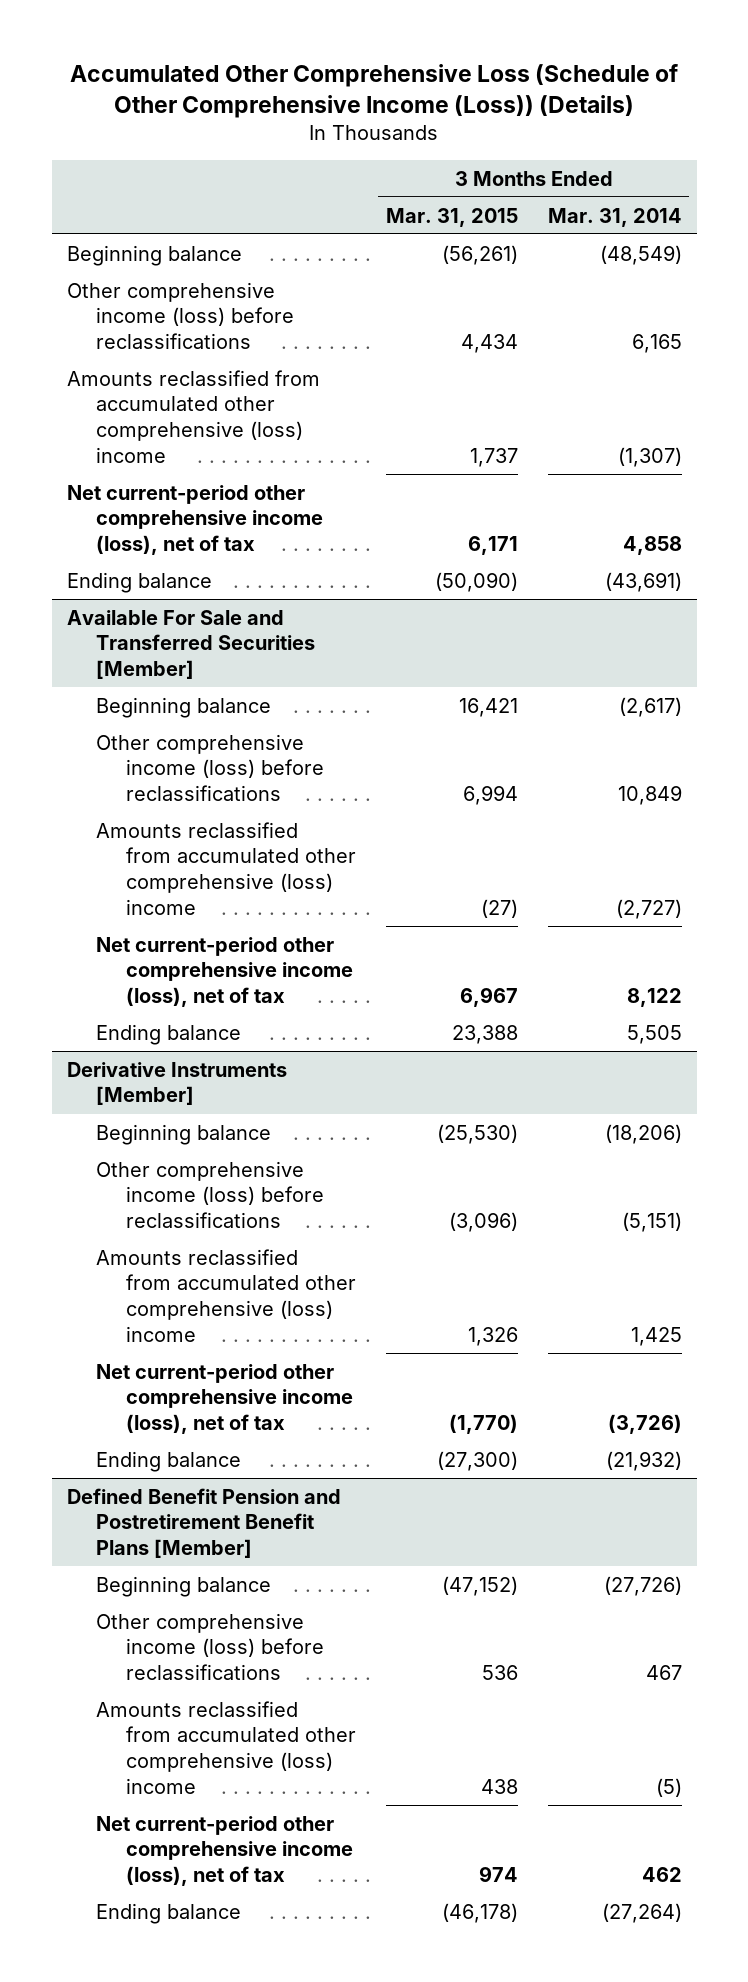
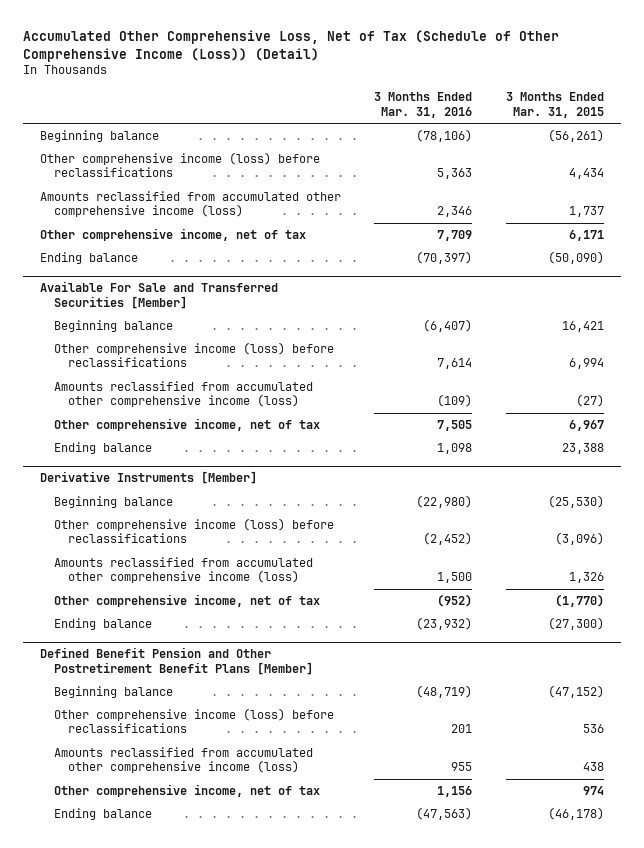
- Accumulated Other Comprehensive Loss (Schedule of Other Comprehensive Income (Loss)) (Details)
+ Accumulated Other Comprehensive Loss, Net of Tax (Schedule of Other Comprehensive Income (Loss)) (Detail)
- | 3 Months Ended Mar. 31, 2015 | 3 Months Ended Mar. 31, 2014
+ | 3 Months Ended Mar. 31, 2016 | 3 Months Ended Mar. 31, 2015
- Amounts reclassified from accumulated other comprehensive (loss) income | 1,737 | (1,307)
- Net current-period other comprehensive income (loss), net of tax | 6,171 | 4,858
+ Amounts reclassified from accumulated other comprehensive income (loss) | 2,346 | 1,737
+ Other comprehensive income, net of tax | 7,709 | 6,171
@ Available For Sale and Transferred Securities [Member]
- Amounts reclassified from accumulated other comprehensive (loss) income | (27) | (2,727)
- Net current-period other comprehensive income (loss), net of tax | 6,967 | 8,122
+ Amounts reclassified from accumulated other comprehensive income (loss) | (109) | (27)
+ Other comprehensive income, net of tax | 7,505 | 6,967
@ Derivative Instruments [Member]
- Amounts reclassified from accumulated other comprehensive (loss) income | 1,326 | 1,425
- Net current-period other comprehensive income (loss), net of tax | (1,770) | (3,726)
+ Amounts reclassified from accumulated other comprehensive income (loss) | 1,500 | 1,326
+ Other comprehensive income, net of tax | (952) | (1,770)
- Defined Benefit Pension and Postretirement Benefit Plans [Member]
+ Defined Benefit Pension and Other Postretirement Benefit Plans [Member]
- Amounts reclassified from accumulated other comprehensive (loss) income | 438 | (5)
- Net current-period other comprehensive income (loss), net of tax | 974 | 462
+ Amounts reclassified from accumulated other comprehensive income (loss) | 955 | 438
+ Other comprehensive income, net of tax | 1,156 | 974

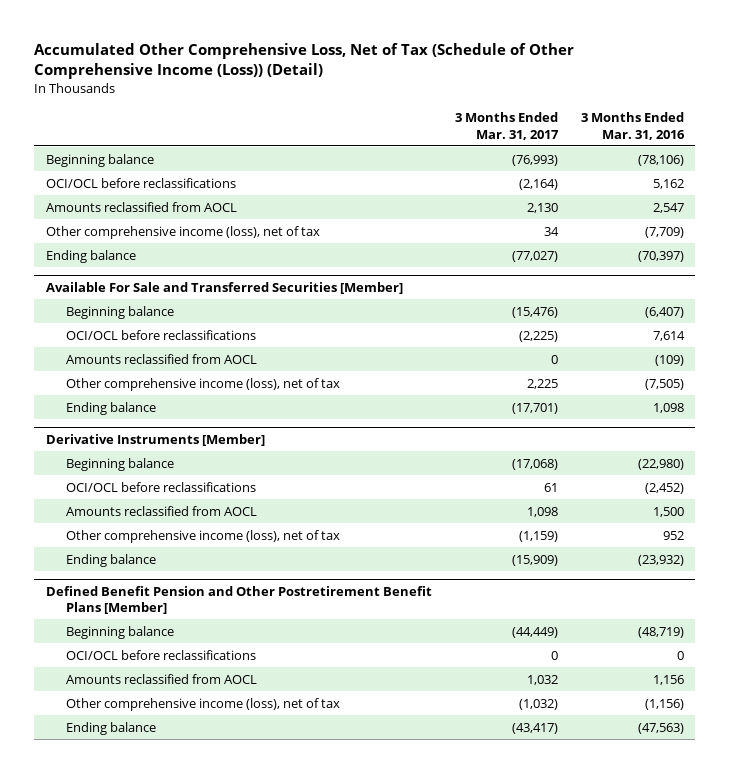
- | 3 Months Ended Mar. 31, 2016 | 3 Months Ended Mar. 31, 2015
+ | 3 Months Ended Mar. 31, 2017 | 3 Months Ended Mar. 31, 2016
- Other comprehensive income (loss) before reclassifications | 5,363 | 4,434
- Amounts reclassified from accumulated other comprehensive income (loss) | 2,346 | 1,737
- Other comprehensive income, net of tax | 7,709 | 6,171
+ OCI/OCL before reclassifications | (2,164) | 5,162
+ Amounts reclassified from AOCL | 2,130 | 2,547
+ Other comprehensive income (loss), net of tax | 34 | (7,709)
@ Available For Sale and Transferred Securities [Member]
- Other comprehensive income (loss) before reclassifications | 7,614 | 6,994
- Amounts reclassified from accumulated other comprehensive income (loss) | (109) | (27)
- Other comprehensive income, net of tax | 7,505 | 6,967
+ OCI/OCL before reclassifications | (2,225) | 7,614
+ Amounts reclassified from AOCL | 0 | (109)
+ Other comprehensive income (loss), net of tax | 2,225 | (7,505)
@ Derivative Instruments [Member]
- Other comprehensive income (loss) before reclassifications | (2,452) | (3,096)
- Amounts reclassified from accumulated other comprehensive income (loss) | 1,500 | 1,326
- Other comprehensive income, net of tax | (952) | (1,770)
+ OCI/OCL before reclassifications | 61 | (2,452)
+ Amounts reclassified from AOCL | 1,098 | 1,500
+ Other comprehensive income (loss), net of tax | (1,159) | 952
@ Defined Benefit Pension and Other Postretirement Benefit Plans [Member]
- Other comprehensive income (loss) before reclassifications | 201 | 536
- Amounts reclassified from accumulated other comprehensive income (loss) | 955 | 438
- Other comprehensive income, net of tax | 1,156 | 974
+ OCI/OCL before reclassifications | 0 | 0
+ Amounts reclassified from AOCL | 1,032 | 1,156
+ Other comprehensive income (loss), net of tax | (1,032) | (1,156)

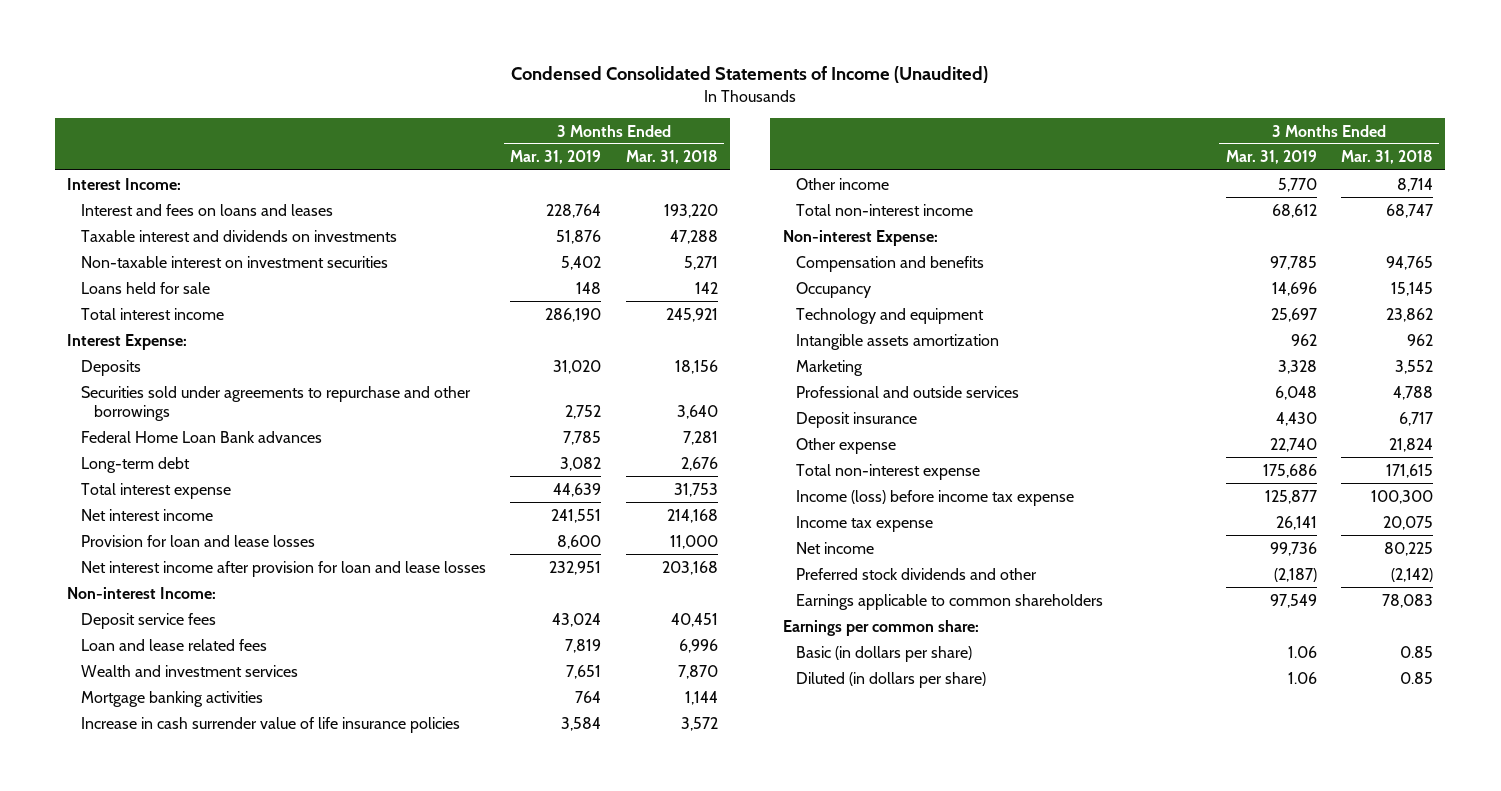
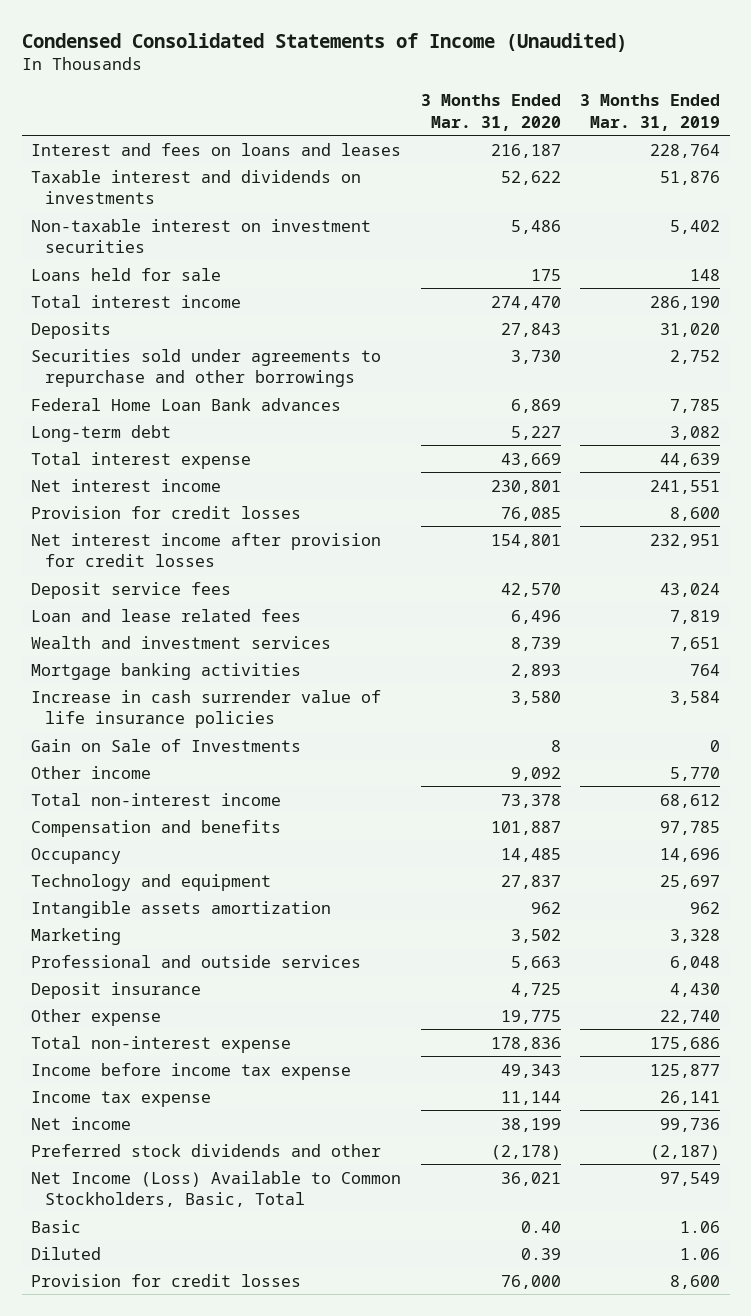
- | 3 Months Ended Mar. 31, 2019 | 3 Months Ended Mar. 31, 2018
+ | 3 Months Ended Mar. 31, 2020 | 3 Months Ended Mar. 31, 2019
- Interest Income:
- Interest Expense:
- Provision for loan and lease losses | 8,600 | 11,000
- Net interest income after provision for loan and lease losses | 232,951 | 203,168
- Non-interest Income:
+ Provision for credit losses | 76,085 | 8,600
+ Net interest income after provision for credit losses | 154,801 | 232,951
+ Gain on Sale of Investments | 8 | 0
- Non-interest Expense:
- Income (loss) before income tax expense | 125,877 | 100,300
+ Income before income tax expense | 49,343 | 125,877
- Earnings applicable to common shareholders | 97,549 | 78,083
- Earnings per common share:
- Basic (in dollars per share) | 1.06 | 0.85
- Diluted (in dollars per share) | 1.06 | 0.85
+ Net Income (Loss) Available to Common Stockholders, Basic, Total | 36,021 | 97,549
+ Basic | 0.40 | 1.06
+ Diluted | 0.39 | 1.06
+ Provision for credit losses | 76,000 | 8,600

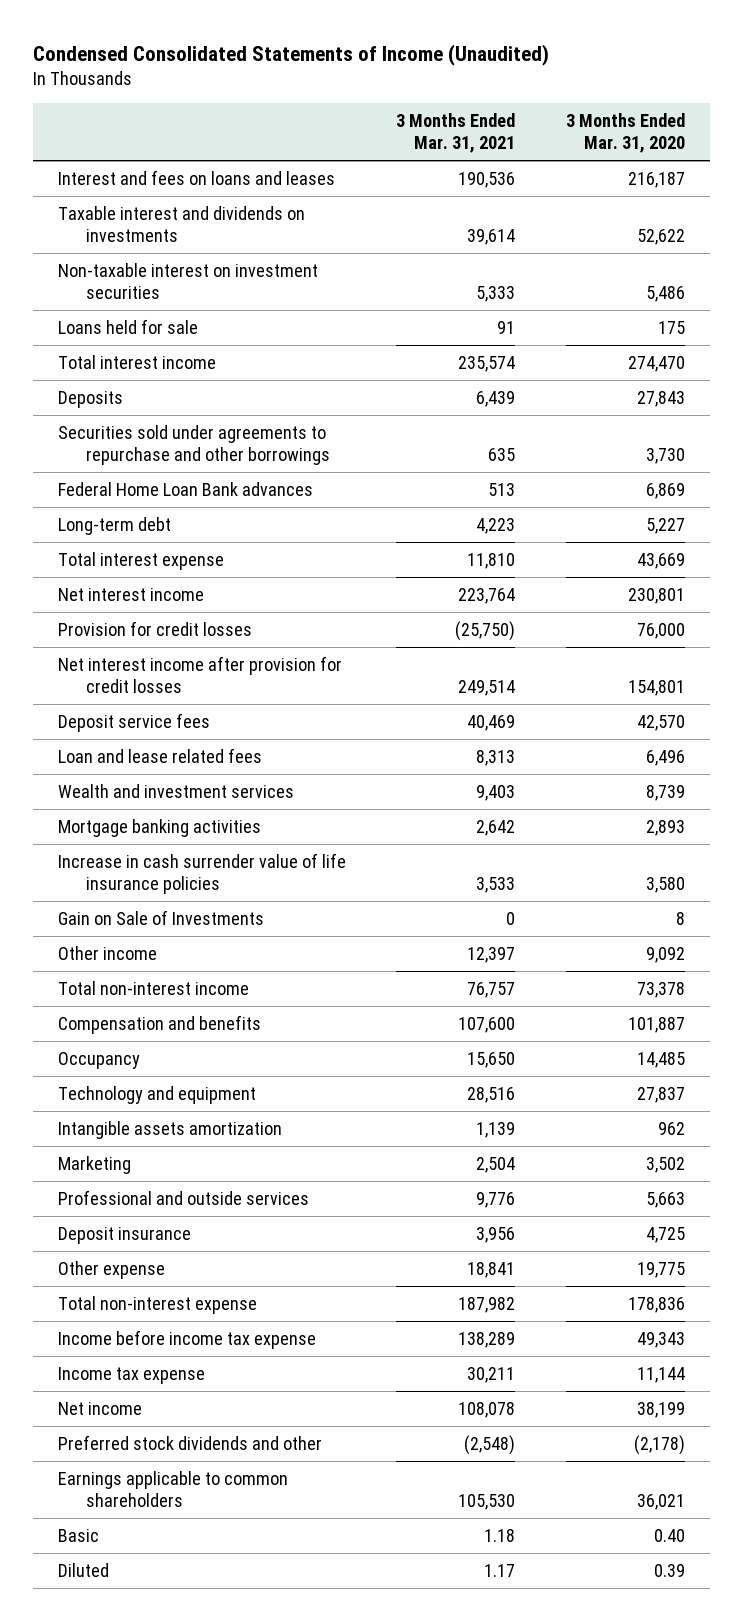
- | 3 Months Ended Mar. 31, 2020 | 3 Months Ended Mar. 31, 2019
+ | 3 Months Ended Mar. 31, 2021 | 3 Months Ended Mar. 31, 2020
- Provision for credit losses | 76,085 | 8,600
moved up: Provision for credit losses | (25,750) | 76,000
- Net Income (Loss) Available to Common Stockholders, Basic, Total | 36,021 | 97,549
+ Earnings applicable to common shareholders | 105,530 | 36,021

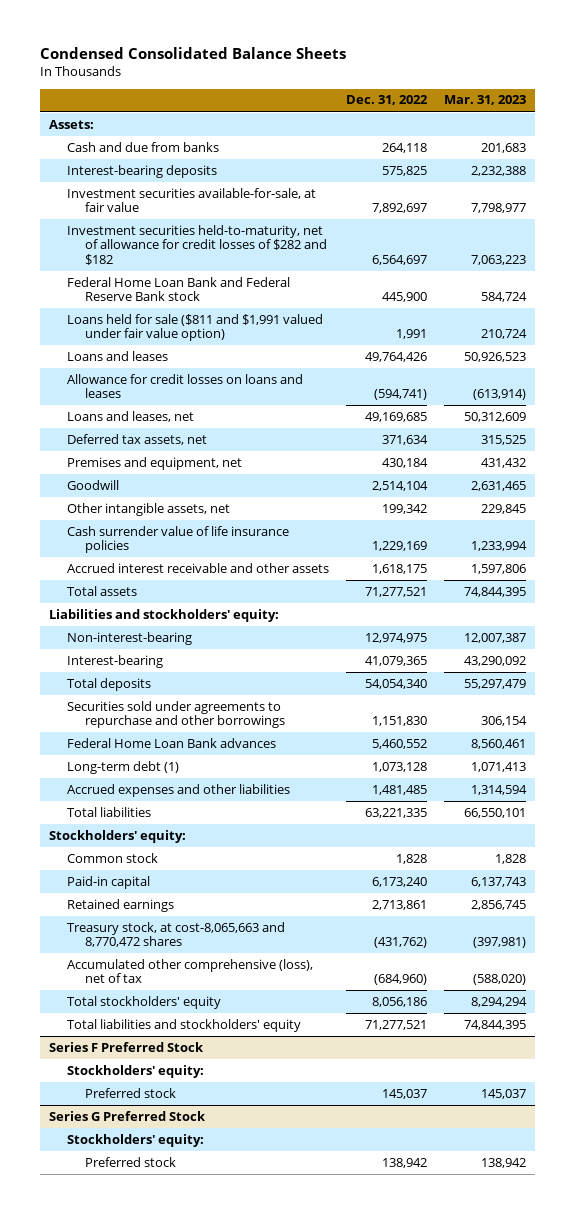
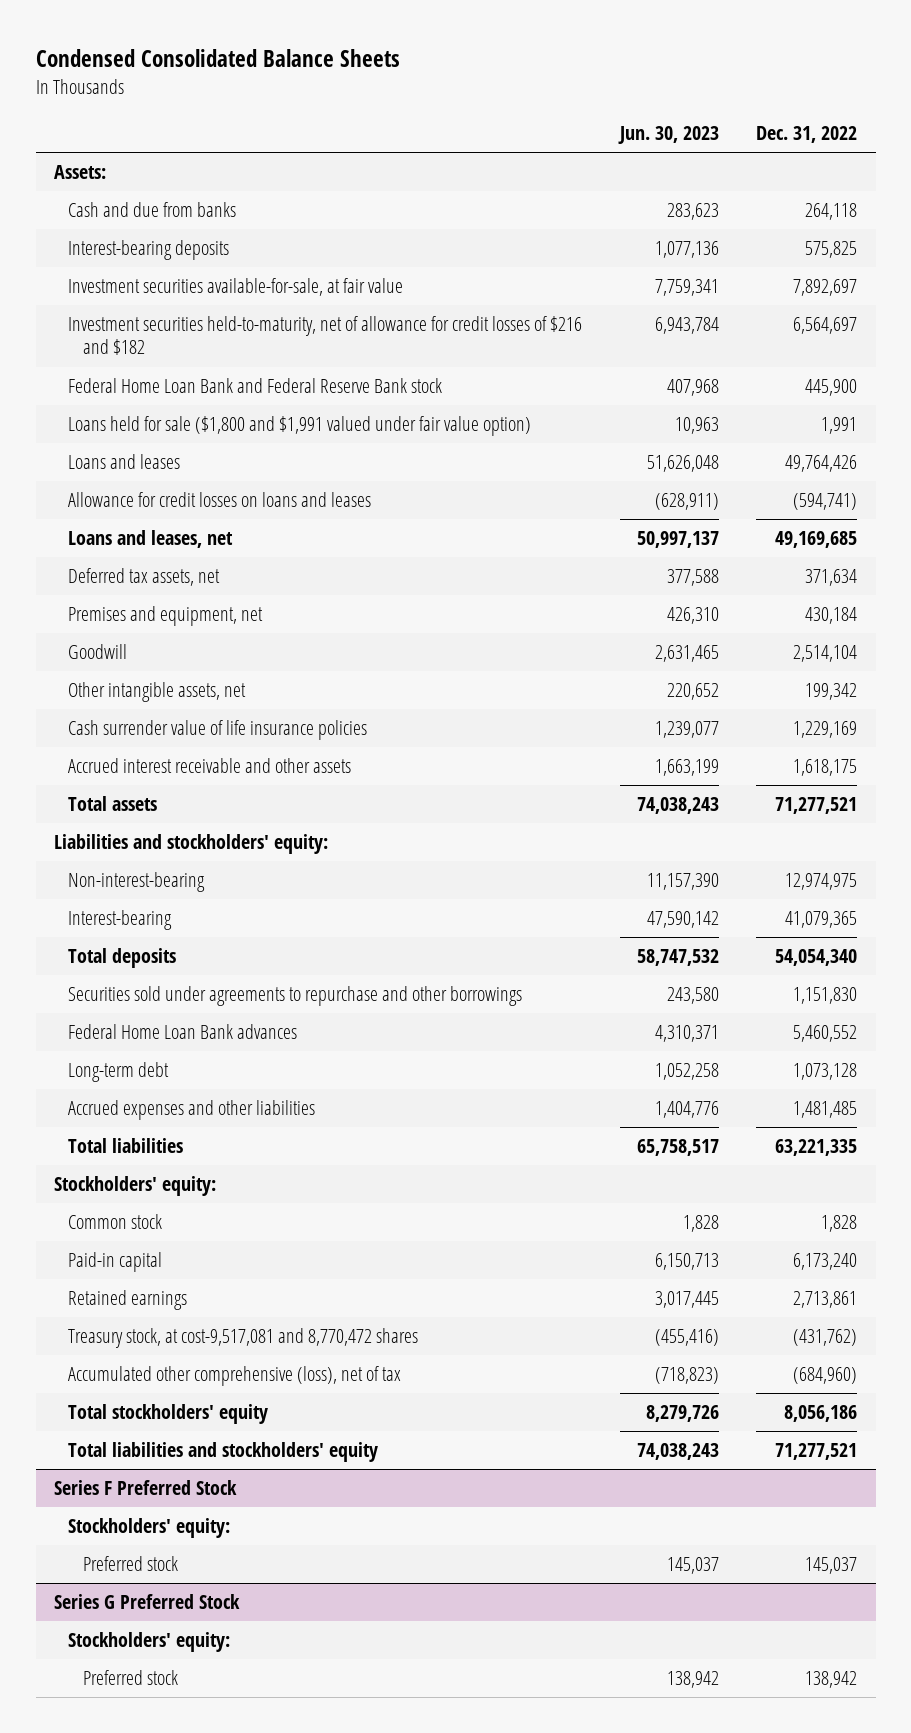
- | Dec. 31, 2022 | Mar. 31, 2023
+ | Jun. 30, 2023 | Dec. 31, 2022
- Investment securities held-to-maturity, net of allowance for credit losses of $282 and $182 | 6,564,697 | 7,063,223
+ Investment securities held-to-maturity, net of allowance for credit losses of $216 and $182 | 6,943,784 | 6,564,697
- Loans held for sale ($811 and $1,991 valued under fair value option) | 1,991 | 210,724
+ Loans held for sale ($1,800 and $1,991 valued under fair value option) | 10,963 | 1,991
- Long-term debt (1) | 1,073,128 | 1,071,413
+ Long-term debt | 1,052,258 | 1,073,128
- Treasury stock, at cost-8,065,663 and 8,770,472 shares | (431,762) | (397,981)
+ Treasury stock, at cost-9,517,081 and 8,770,472 shares | (455,416) | (431,762)

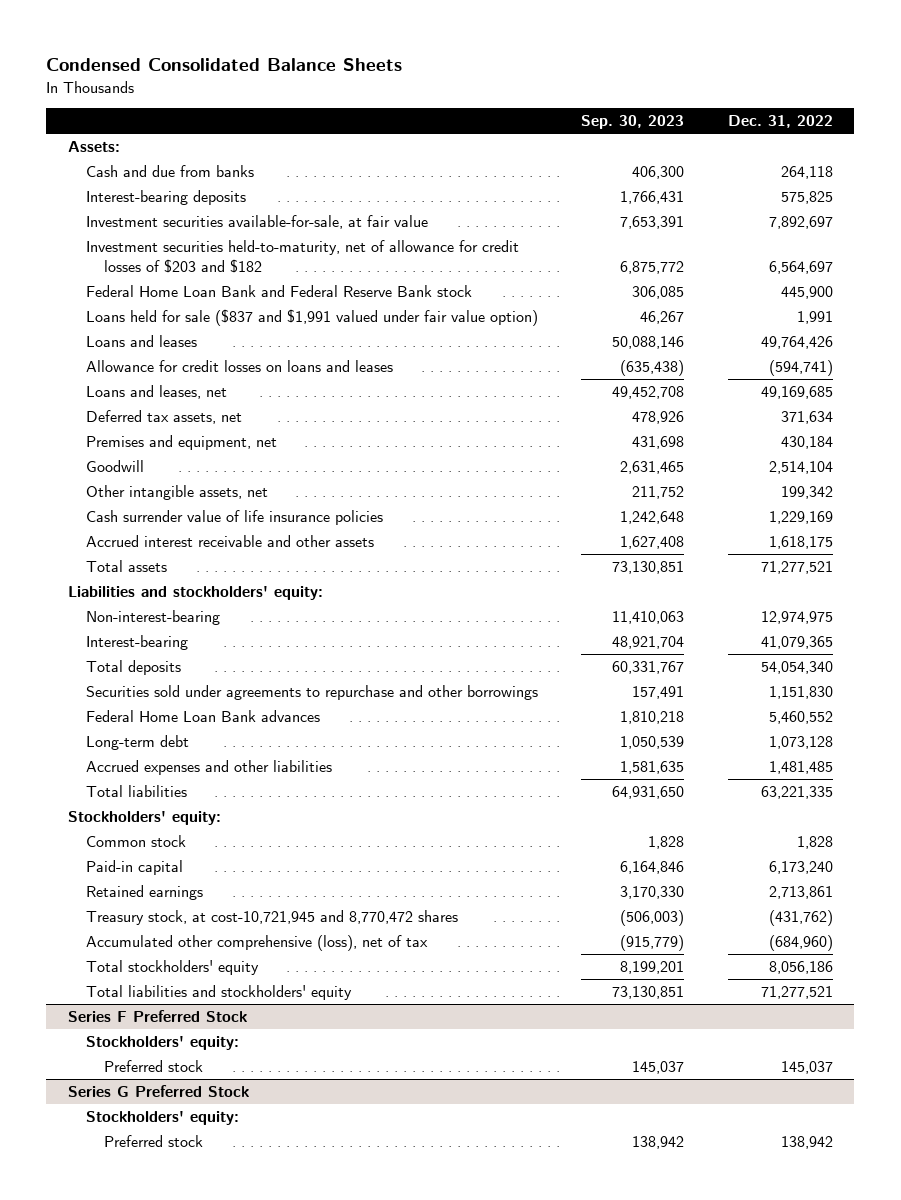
- | Jun. 30, 2023 | Dec. 31, 2022
+ | Sep. 30, 2023 | Dec. 31, 2022
- Investment securities held-to-maturity, net of allowance for credit losses of $216 and $182 | 6,943,784 | 6,564,697
+ Investment securities held-to-maturity, net of allowance for credit losses of $203 and $182 | 6,875,772 | 6,564,697
- Loans held for sale ($1,800 and $1,991 valued under fair value option) | 10,963 | 1,991
+ Loans held for sale ($837 and $1,991 valued under fair value option) | 46,267 | 1,991
- Treasury stock, at cost-9,517,081 and 8,770,472 shares | (455,416) | (431,762)
+ Treasury stock, at cost-10,721,945 and 8,770,472 shares | (506,003) | (431,762)

